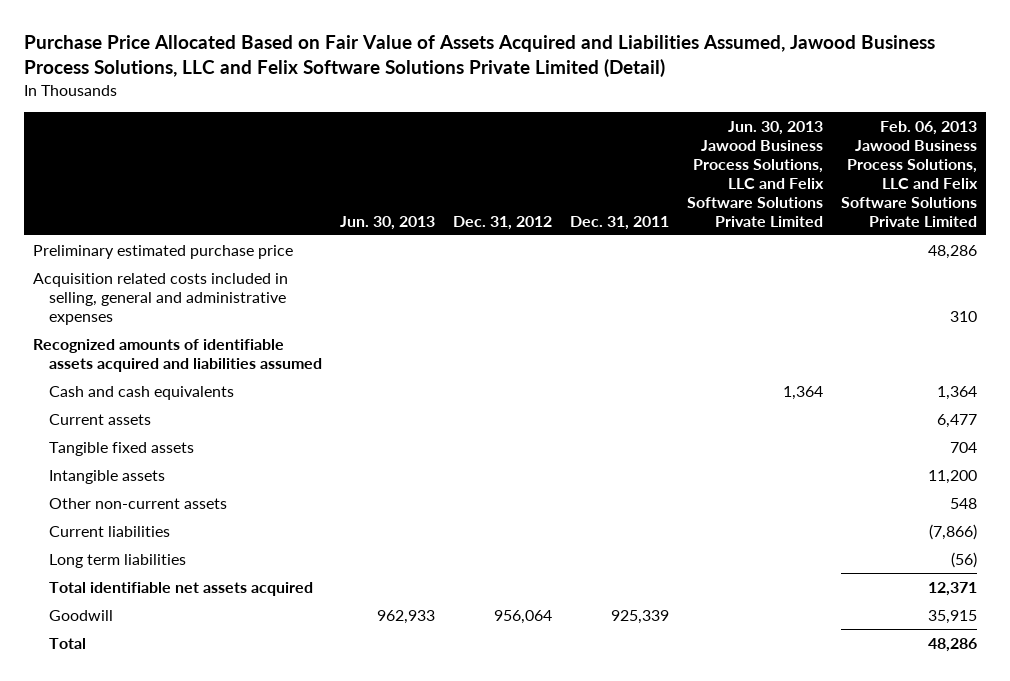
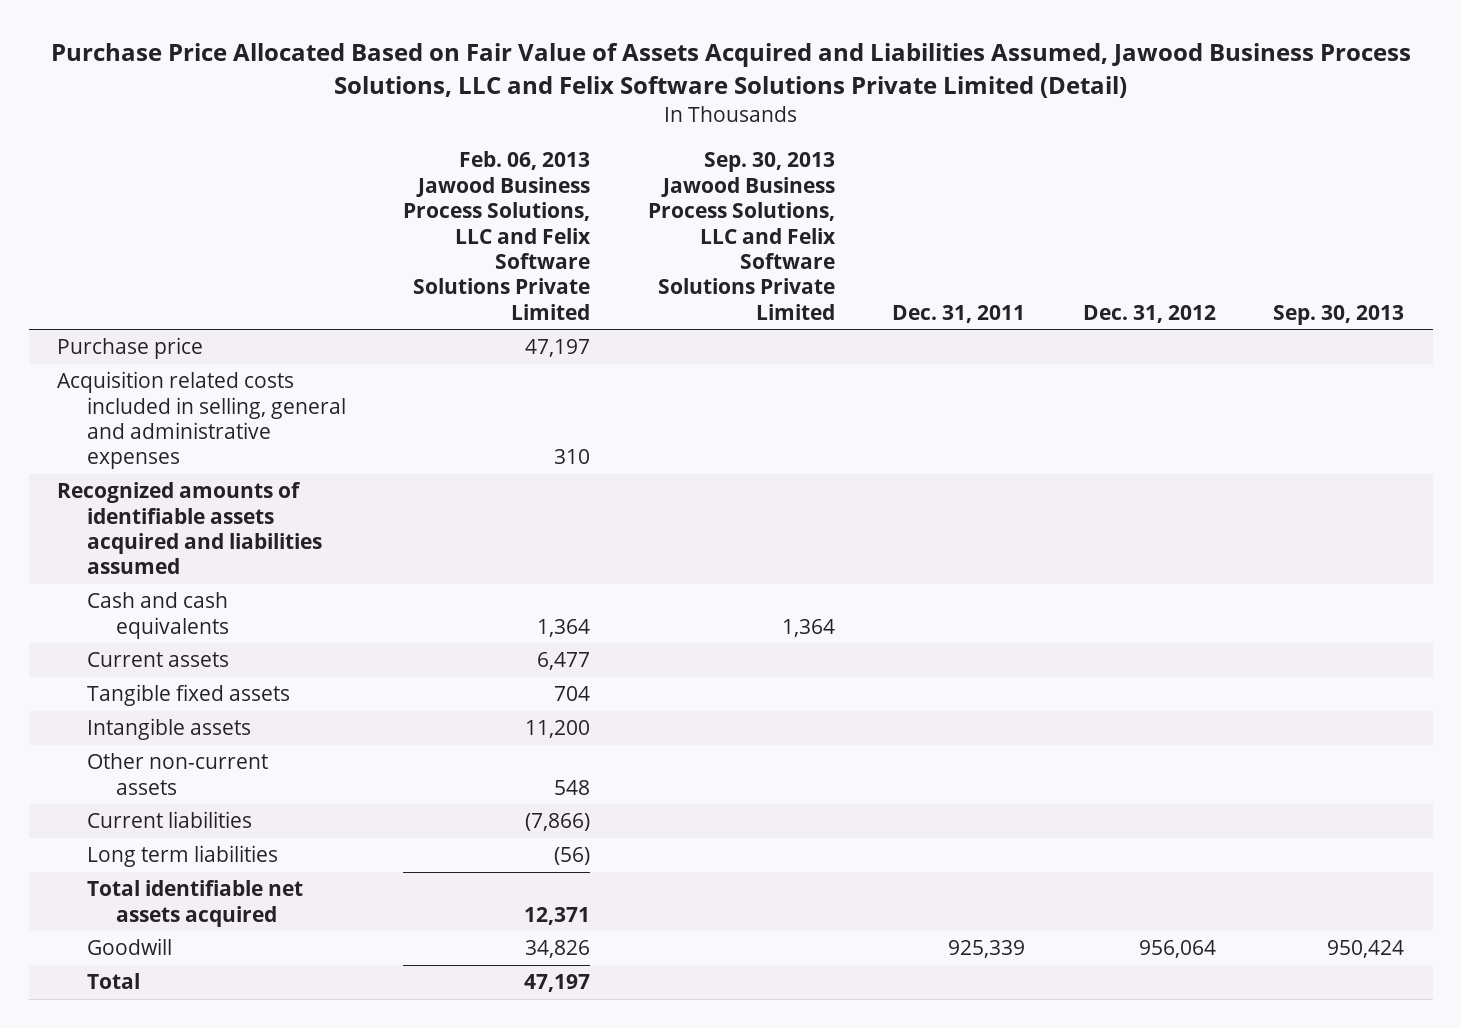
- | Jun. 30, 2013 | Dec. 31, 2012 | Dec. 31, 2011 | Jun. 30, 2013 Jawood Business Process Solutions, LLC and Felix Software Solutions Private Limited | Feb. 06, 2013 Jawood Business Process Solutions, LLC and Felix Software Solutions Private Limited
+ | Feb. 06, 2013 Jawood Business Process Solutions, LLC and Felix Software Solutions Private Limited | Sep. 30, 2013 Jawood Business Process Solutions, LLC and Felix Software Solutions Private Limited | Dec. 31, 2011 | Dec. 31, 2012 | Sep. 30, 2013
- Preliminary estimated purchase price | | | | | 48,286
+ Purchase price | 47,197 | | | |
- Goodwill | 962,933 | 956,064 | 925,339 | | 35,915
- Total | | | | | 48,286
+ Goodwill | 34,826 | | 925,339 | 956,064 | 950,424
+ Total | 47,197 | | | |

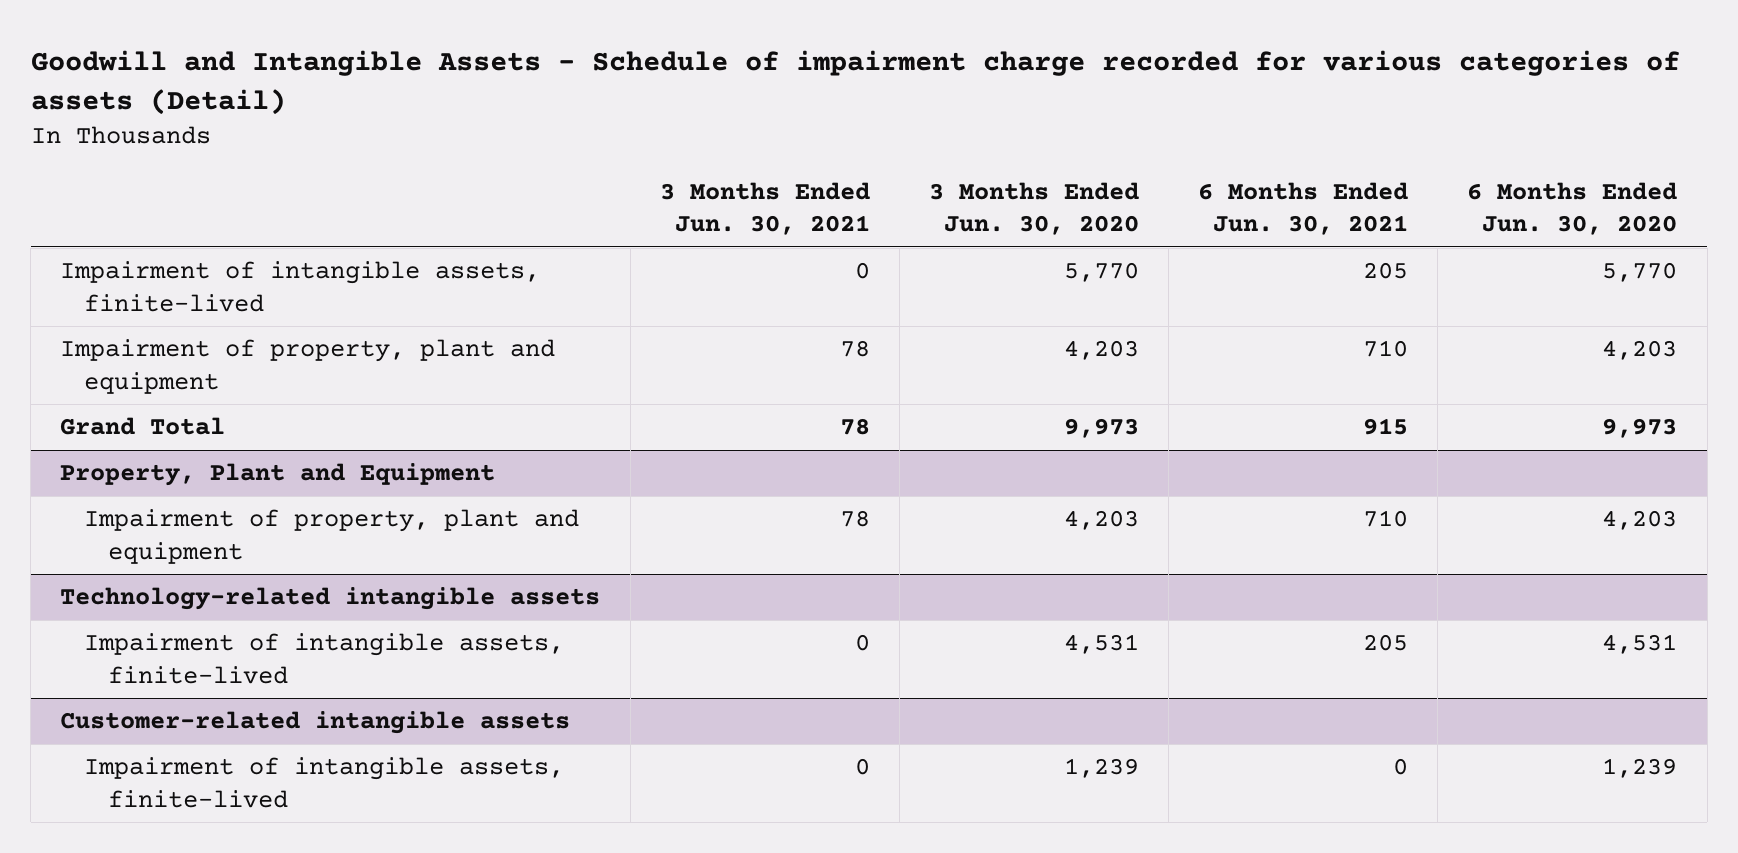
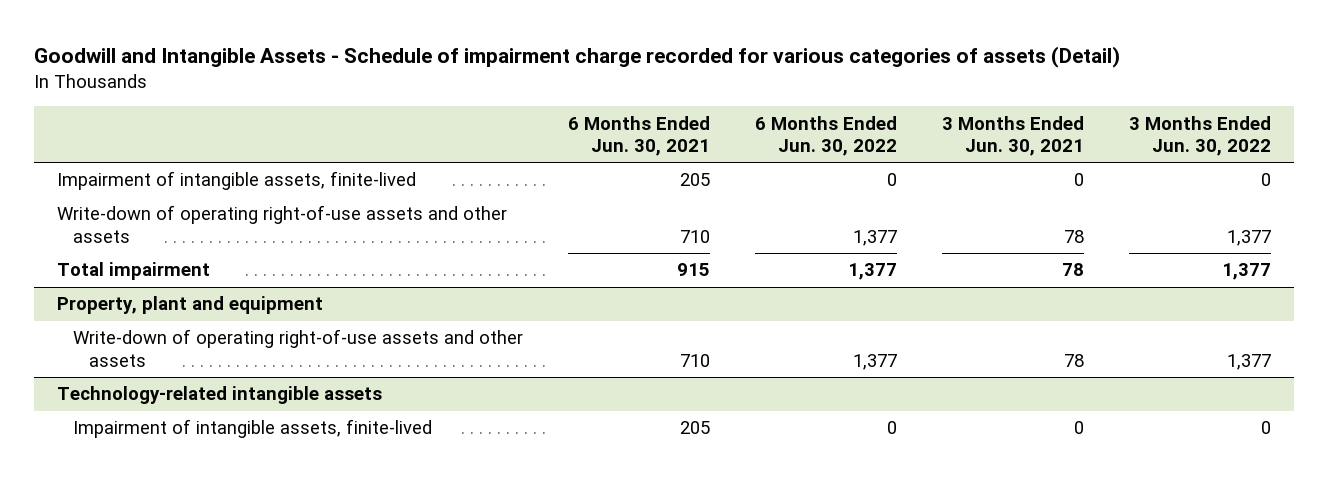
- | 3 Months Ended Jun. 30, 2021 | 3 Months Ended Jun. 30, 2020 | 6 Months Ended Jun. 30, 2021 | 6 Months Ended Jun. 30, 2020
+ | 6 Months Ended Jun. 30, 2021 | 6 Months Ended Jun. 30, 2022 | 3 Months Ended Jun. 30, 2021 | 3 Months Ended Jun. 30, 2022
- Impairment of property, plant and equipment | 78 | 4,203 | 710 | 4,203
- Grand Total | 78 | 9,973 | 915 | 9,973
- Property, Plant and Equipment
- Impairment of property, plant and equipment | 78 | 4,203 | 710 | 4,203
+ Write-down of operating right-of-use assets and other assets | 710 | 1,377 | 78 | 1,377
+ Total impairment | 915 | 1,377 | 78 | 1,377
+ Property, plant and equipment
+ Write-down of operating right-of-use assets and other assets | 710 | 1,377 | 78 | 1,377
- Customer-related intangible assets
- Impairment of intangible assets, finite-lived | 0 | 1,239 | 0 | 1,239

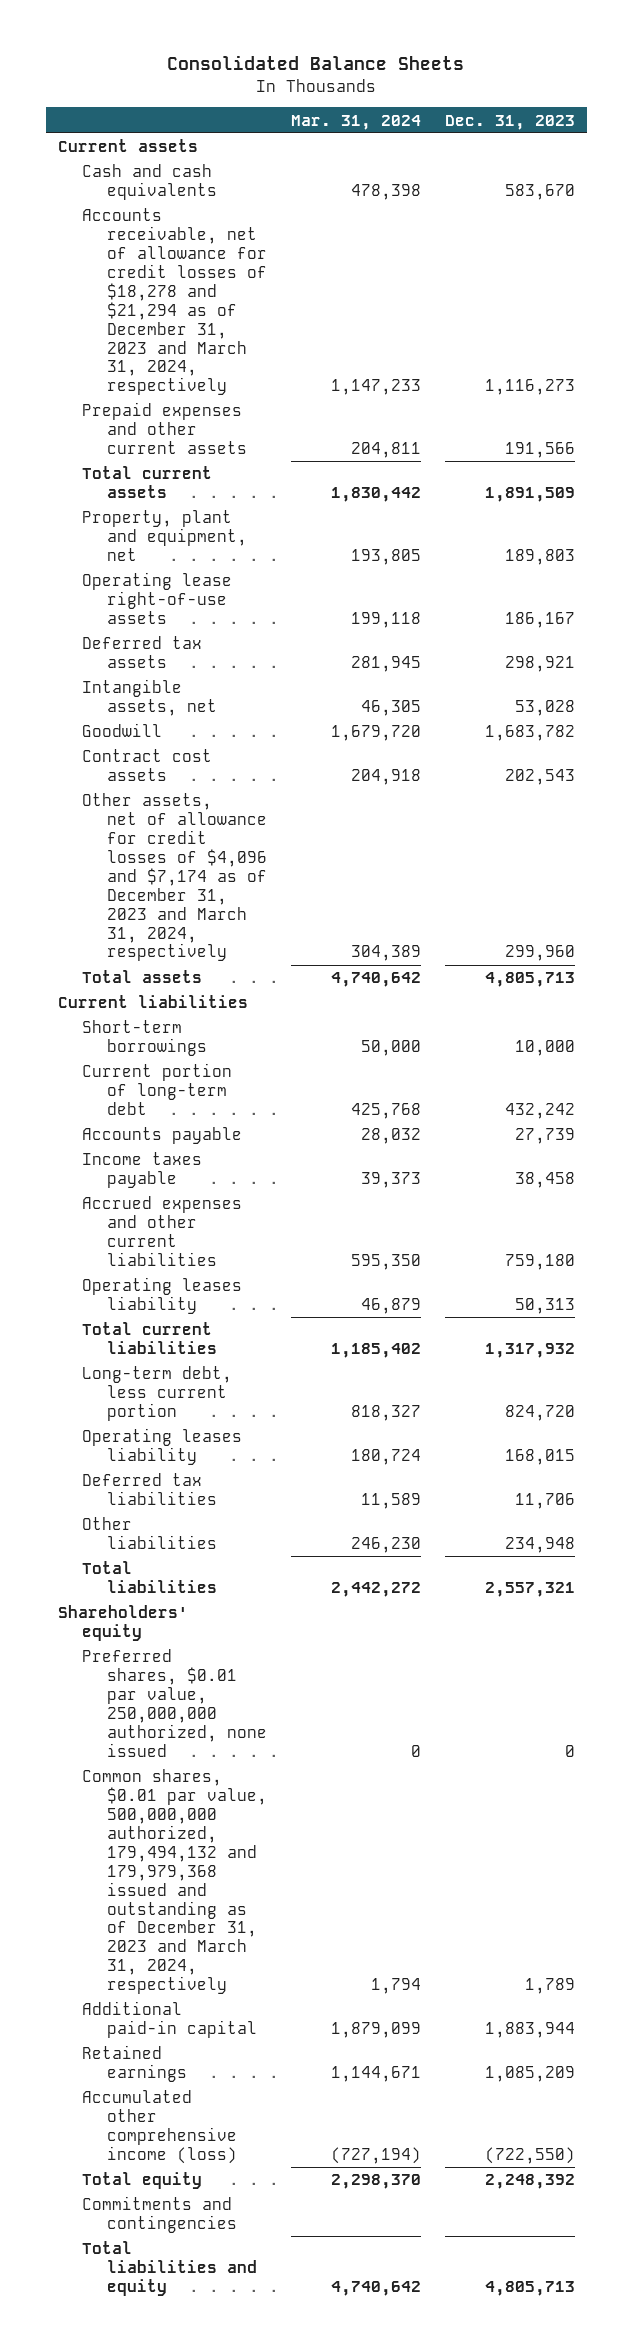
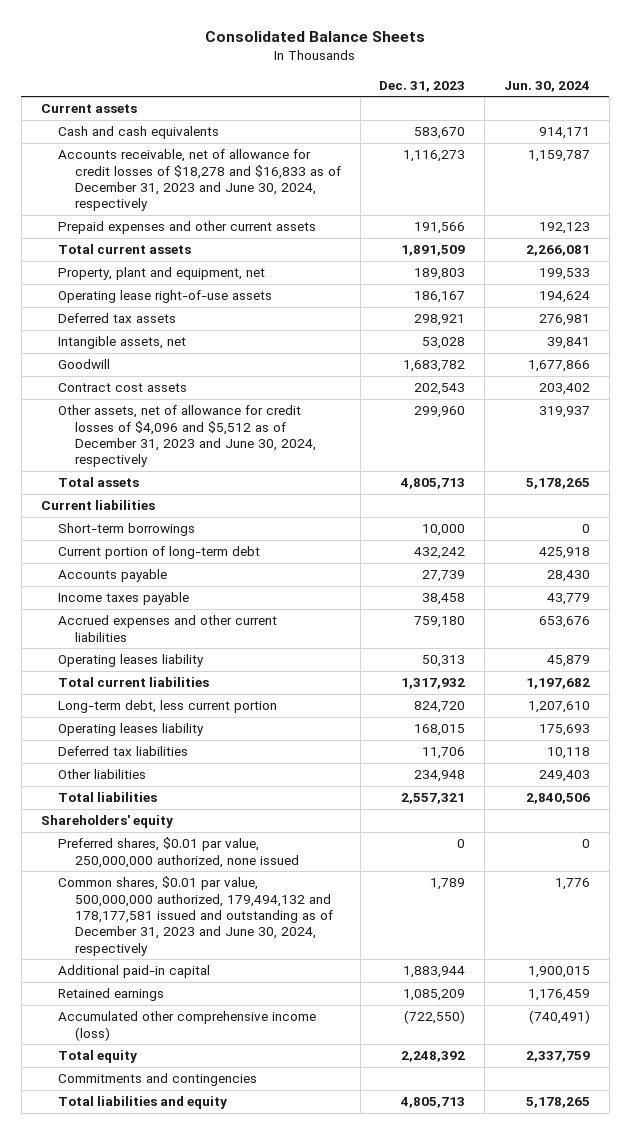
- | Mar. 31, 2024 | Dec. 31, 2023
+ | Dec. 31, 2023 | Jun. 30, 2024
- Accounts receivable, net of allowance for credit losses of $18,278 and $21,294 as of December 31, 2023 and March 31, 2024, respectively | 1,147,233 | 1,116,273
+ Accounts receivable, net of allowance for credit losses of $18,278 and $16,833 as of December 31, 2023 and June 30, 2024, respectively | 1,116,273 | 1,159,787
- Other assets, net of allowance for credit losses of $4,096 and $7,174 as of December 31, 2023 and March 31, 2024, respectively | 304,389 | 299,960
+ Other assets, net of allowance for credit losses of $4,096 and $5,512 as of December 31, 2023 and June 30, 2024, respectively | 299,960 | 319,937
- Common shares, $0.01 par value, 500,000,000 authorized, 179,494,132 and 179,979,368 issued and outstanding as of December 31, 2023 and March 31, 2024, respectively | 1,794 | 1,789
+ Common shares, $0.01 par value, 500,000,000 authorized, 179,494,132 and 178,177,581 issued and outstanding as of December 31, 2023 and June 30, 2024, respectively | 1,789 | 1,776

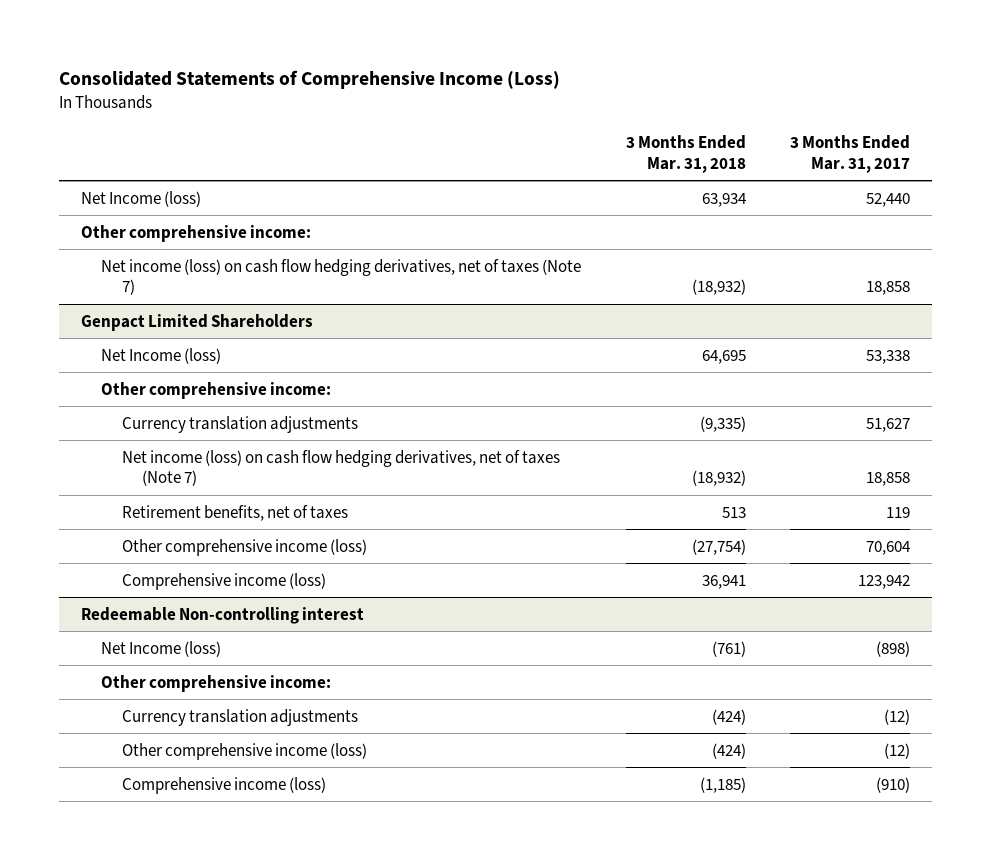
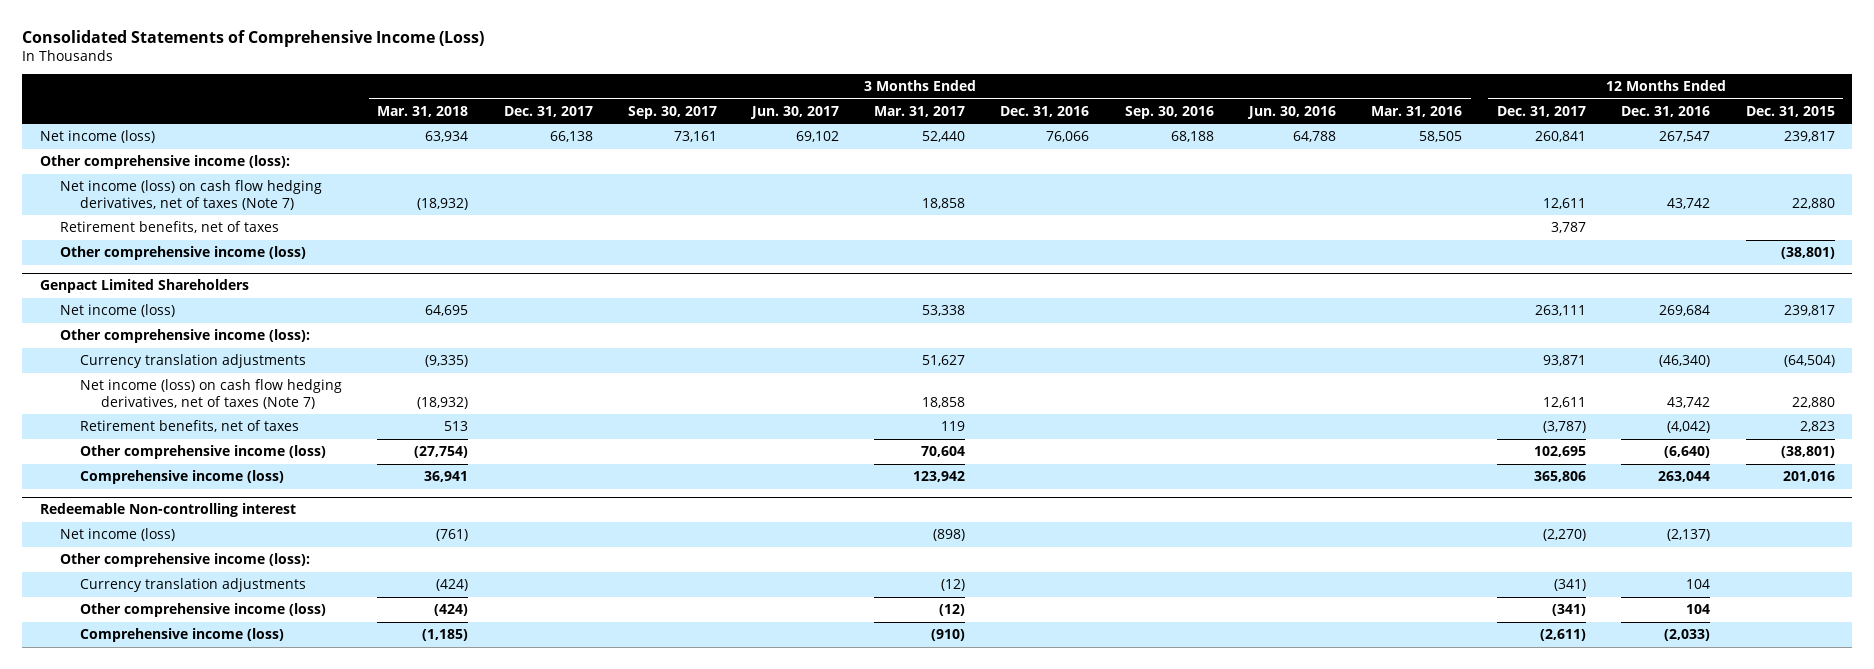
- | 3 Months Ended Mar. 31, 2018 | 3 Months Ended Mar. 31, 2017
+ | 3 Months Ended Mar. 31, 2018 | 3 Months Ended Dec. 31, 2017 | 3 Months Ended Sep. 30, 2017 | 3 Months Ended Jun. 30, 2017 | 3 Months Ended Mar. 31, 2017 | 3 Months Ended Dec. 31, 2016 | 3 Months Ended Sep. 30, 2016 | 3 Months Ended Jun. 30, 2016 | 3 Months Ended Mar. 31, 2016 | 12 Months Ended Dec. 31, 2017 | 12 Months Ended Dec. 31, 2016 | 12 Months Ended Dec. 31, 2015
- Net Income (loss) | 63,934 | 52,440
- Other comprehensive income:
+ Net income (loss) | 63,934 | 66,138 | 73,161 | 69,102 | 52,440 | 76,066 | 68,188 | 64,788 | 58,505 | 260,841 | 267,547 | 239,817
+ Other comprehensive income (loss):
+ Retirement benefits, net of taxes | | | | | | | | | | 3,787 | |
+ Other comprehensive income (loss) | | | | | | | | | | | | (38,801)
@ Genpact Limited Shareholders
- Net Income (loss) | 64,695 | 53,338
- Other comprehensive income:
+ Net income (loss) | 64,695 | | | | 53,338 | | | | | 263,111 | 269,684 | 239,817
+ Other comprehensive income (loss):
@ Redeemable Non-controlling interest
- Net Income (loss) | (761) | (898)
- Other comprehensive income:
+ Net income (loss) | (761) | | | | (898) | | | | | (2,270) | (2,137) |
+ Other comprehensive income (loss):

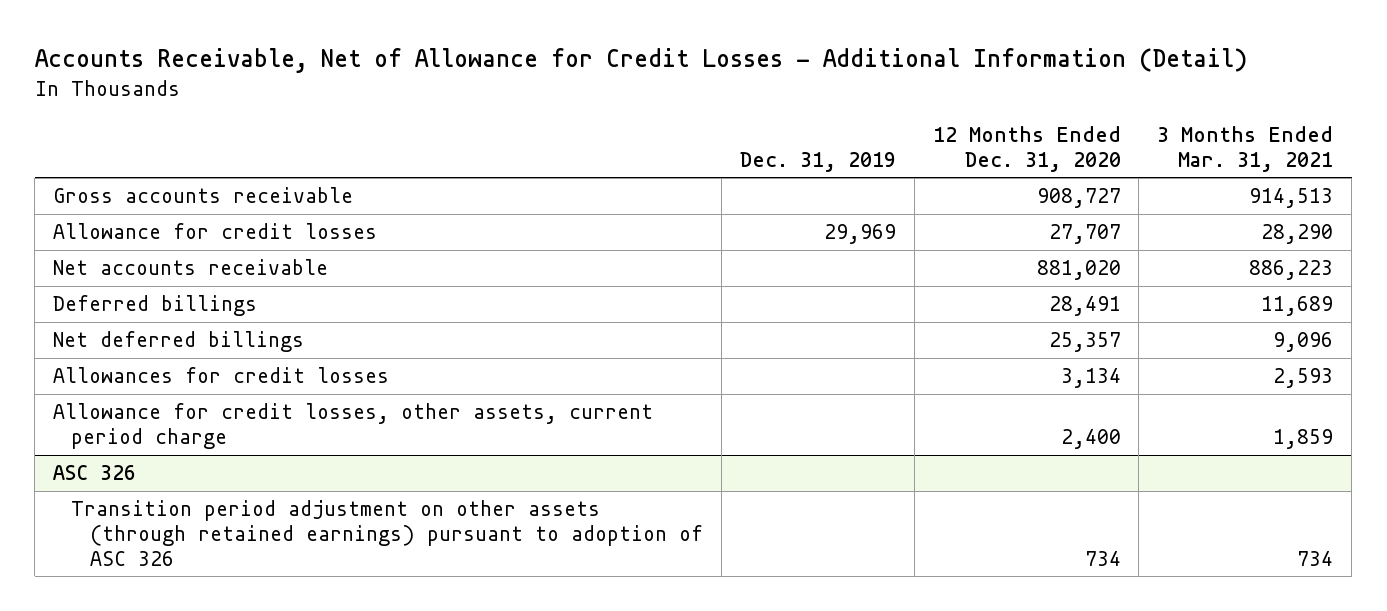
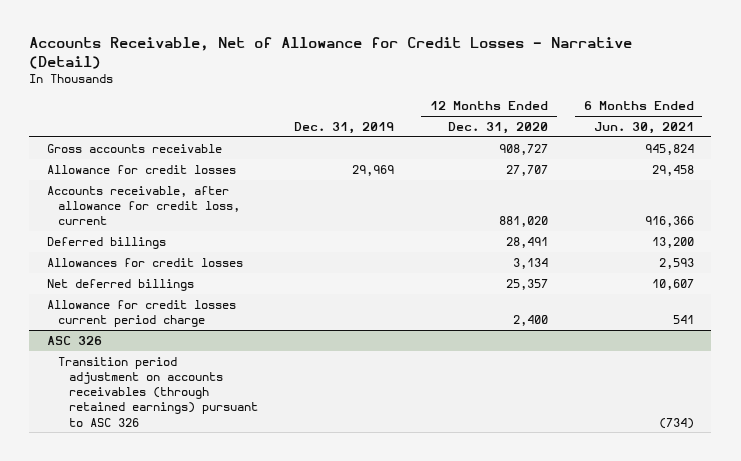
- Accounts Receivable, Net of Allowance for Credit Losses - Additional Information (Detail)
+ Accounts Receivable, Net of Allowance for Credit Losses - Narrative (Detail)
- | Dec. 31, 2019 | 12 Months Ended Dec. 31, 2020 | 3 Months Ended Mar. 31, 2021
+ | Dec. 31, 2019 | 12 Months Ended Dec. 31, 2020 | 6 Months Ended Jun. 30, 2021
- Net accounts receivable | | 881,020 | 886,223
+ Accounts receivable, after allowance for credit loss, current | | 881,020 | 916,366
- Allowance for credit losses, other assets, current period charge | | 2,400 | 1,859
moved down: Net deferred billings | | 25,357 | 10,607
+ Allowance for credit losses current period charge | | 2,400 | 541
@ ASC 326
- Transition period adjustment on other assets (through retained earnings) pursuant to adoption of ASC 326 | | 734 | 734
+ Transition period adjustment on accounts receivables (through retained earnings) pursuant to ASC 326 | | | (734)

